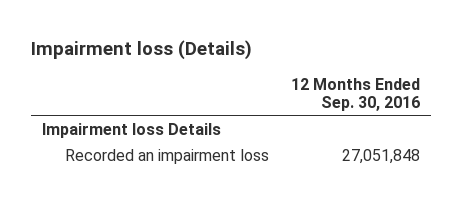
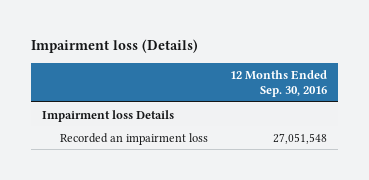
- Recorded an impairment loss | 27,051,848
+ Recorded an impairment loss | 27,051,548

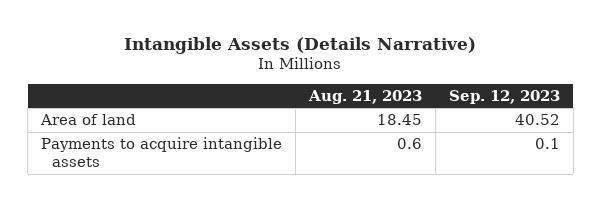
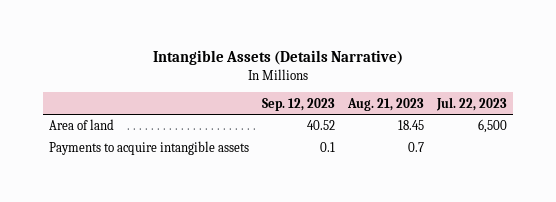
- | Aug. 21, 2023 | Sep. 12, 2023
+ | Sep. 12, 2023 | Aug. 21, 2023 | Jul. 22, 2023
- Payments to acquire intangible assets | 0.6 | 0.1
+ Payments to acquire intangible assets | 0.1 | 0.7 |

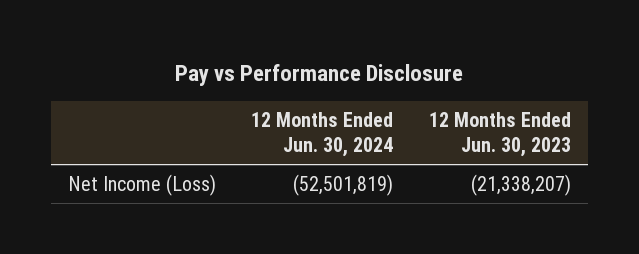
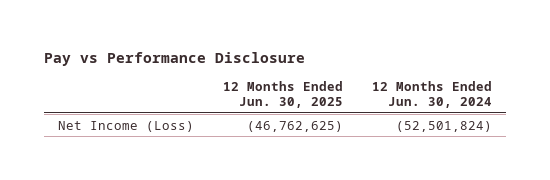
- | 12 Months Ended Jun. 30, 2024 | 12 Months Ended Jun. 30, 2023
+ | 12 Months Ended Jun. 30, 2025 | 12 Months Ended Jun. 30, 2024
- Net Income (Loss) | (52,501,819) | (21,338,207)
+ Net Income (Loss) | (46,762,625) | (52,501,824)

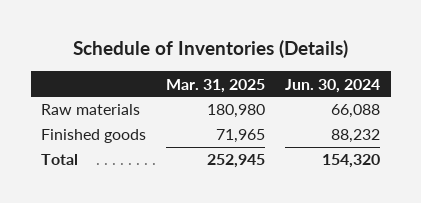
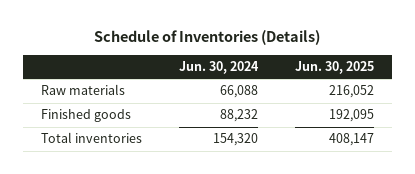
- | Mar. 31, 2025 | Jun. 30, 2024
+ | Jun. 30, 2024 | Jun. 30, 2025
- Total | 252,945 | 154,320
+ Total inventories | 154,320 | 408,147

